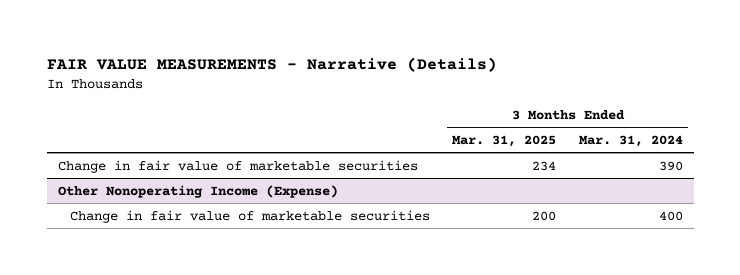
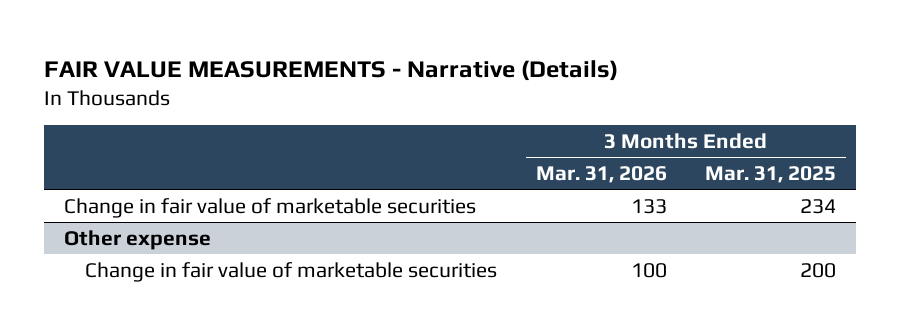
- | 3 Months Ended Mar. 31, 2025 | 3 Months Ended Mar. 31, 2024
+ | 3 Months Ended Mar. 31, 2026 | 3 Months Ended Mar. 31, 2025
- Other Nonoperating Income (Expense)
+ Other expense

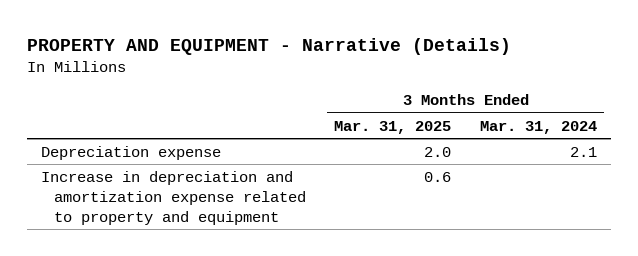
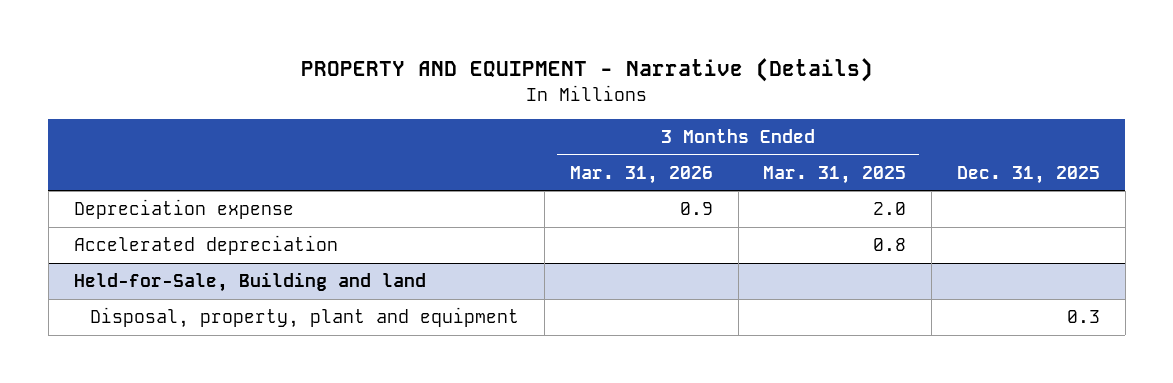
- | 3 Months Ended Mar. 31, 2025 | 3 Months Ended Mar. 31, 2024
+ | 3 Months Ended Mar. 31, 2026 | 3 Months Ended Mar. 31, 2025 | Dec. 31, 2025
- Increase in depreciation and amortization expense related to property and equipment | 0.6 |
+ Accelerated depreciation | | 0.8 |
+ Held-for-Sale, Building and land
+ Disposal, property, plant and equipment | | | 0.3

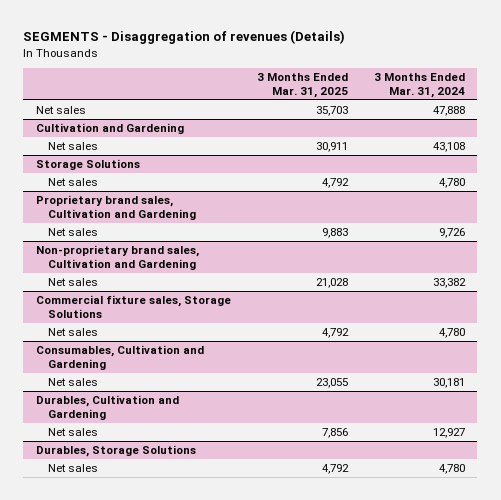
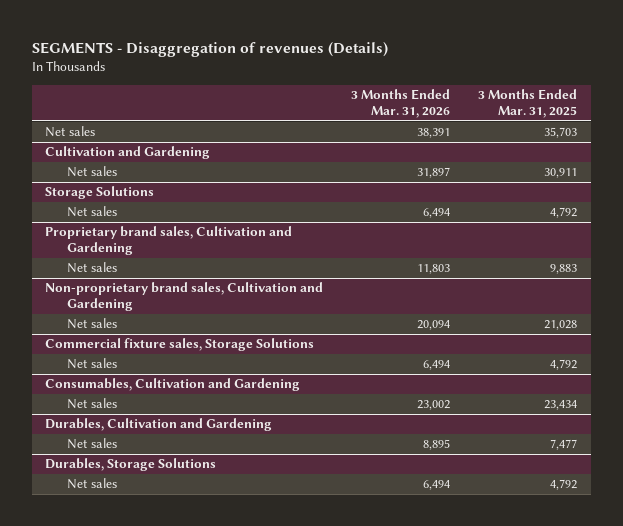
- | 3 Months Ended Mar. 31, 2025 | 3 Months Ended Mar. 31, 2024
+ | 3 Months Ended Mar. 31, 2026 | 3 Months Ended Mar. 31, 2025
@ Consumables, Cultivation and Gardening
- Net sales | 23,055 | 30,181
+ Net sales | 23,002 | 23,434
@ Durables, Cultivation and Gardening
- Net sales | 7,856 | 12,927
+ Net sales | 8,895 | 7,477

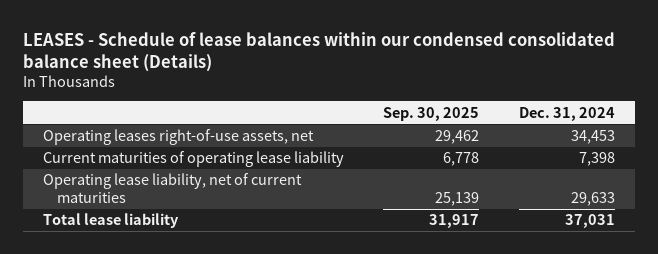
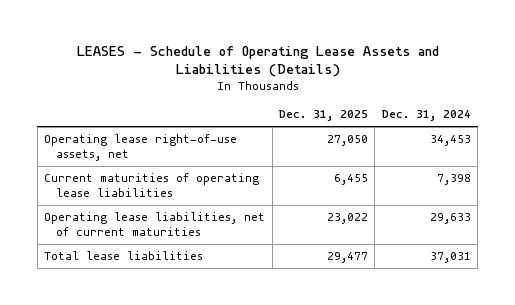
- LEASES - Schedule of lease balances within our condensed consolidated balance sheet (Details)
+ LEASES - Schedule of Operating Lease Assets and Liabilities (Details)
- | Sep. 30, 2025 | Dec. 31, 2024
+ | Dec. 31, 2025 | Dec. 31, 2024
- Operating leases right-of-use assets, net | 29,462 | 34,453
- Current maturities of operating lease liability | 6,778 | 7,398
- Operating lease liability, net of current maturities | 25,139 | 29,633
- Total lease liability | 31,917 | 37,031
+ Operating lease right-of-use assets, net | 27,050 | 34,453
+ Current maturities of operating lease liabilities | 6,455 | 7,398
+ Operating lease liabilities, net of current maturities | 23,022 | 29,633
+ Total lease liabilities | 29,477 | 37,031

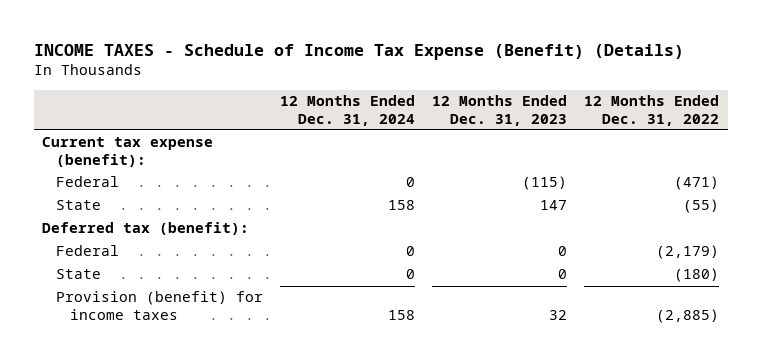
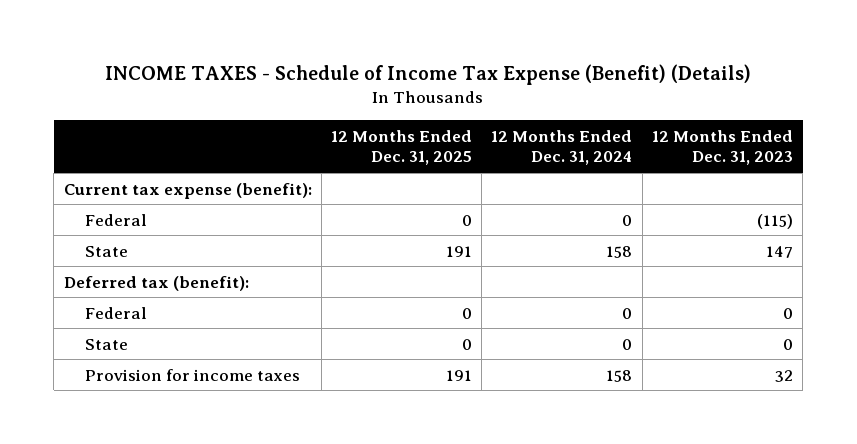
- | 12 Months Ended Dec. 31, 2024 | 12 Months Ended Dec. 31, 2023 | 12 Months Ended Dec. 31, 2022
+ | 12 Months Ended Dec. 31, 2025 | 12 Months Ended Dec. 31, 2024 | 12 Months Ended Dec. 31, 2023
- Provision (benefit) for income taxes | 158 | 32 | (2,885)
+ Provision for income taxes | 191 | 158 | 32

